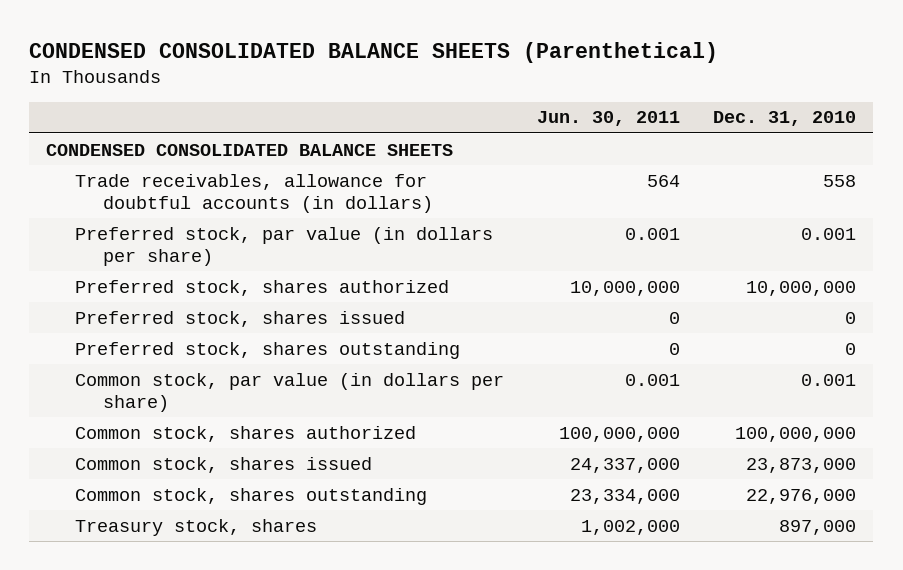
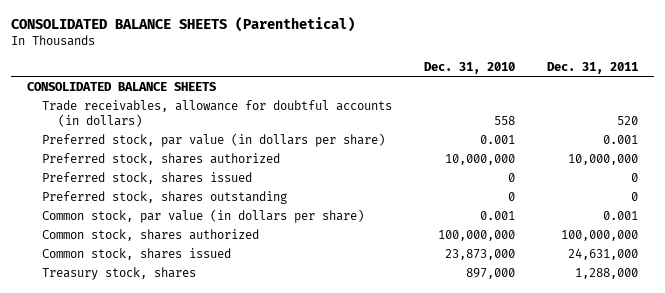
- CONDENSED CONSOLIDATED BALANCE SHEETS (Parenthetical)
+ CONSOLIDATED BALANCE SHEETS (Parenthetical)
- | Jun. 30, 2011 | Dec. 31, 2010
+ | Dec. 31, 2010 | Dec. 31, 2011
- CONDENSED CONSOLIDATED BALANCE SHEETS
+ CONSOLIDATED BALANCE SHEETS
- Common stock, shares outstanding | 23,334,000 | 22,976,000

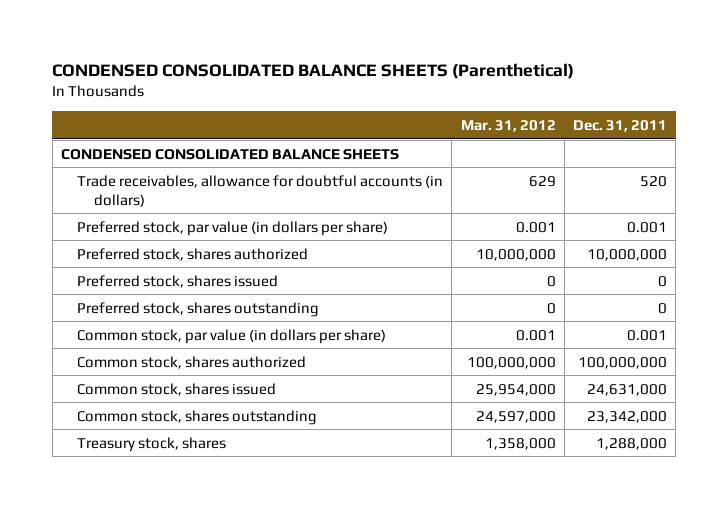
- CONSOLIDATED BALANCE SHEETS (Parenthetical)
+ CONDENSED CONSOLIDATED BALANCE SHEETS (Parenthetical)
- | Dec. 31, 2010 | Dec. 31, 2011
+ | Mar. 31, 2012 | Dec. 31, 2011
- CONSOLIDATED BALANCE SHEETS
+ CONDENSED CONSOLIDATED BALANCE SHEETS
+ Common stock, shares outstanding | 24,597,000 | 23,342,000

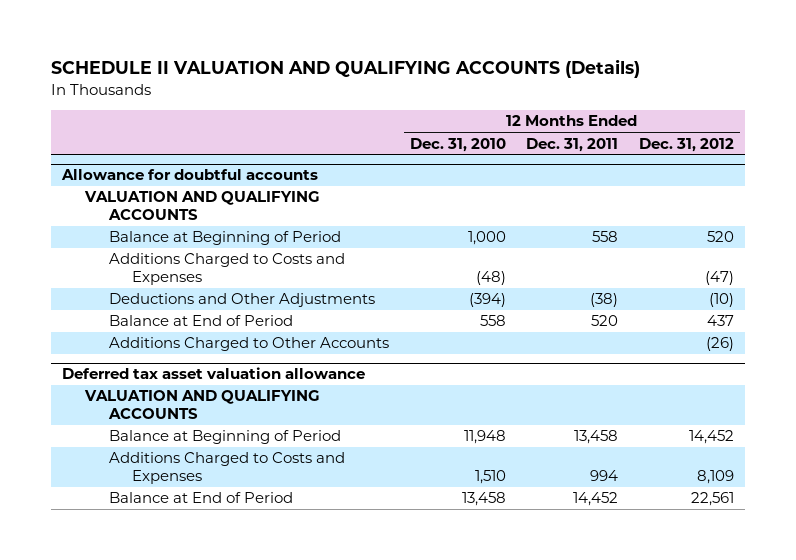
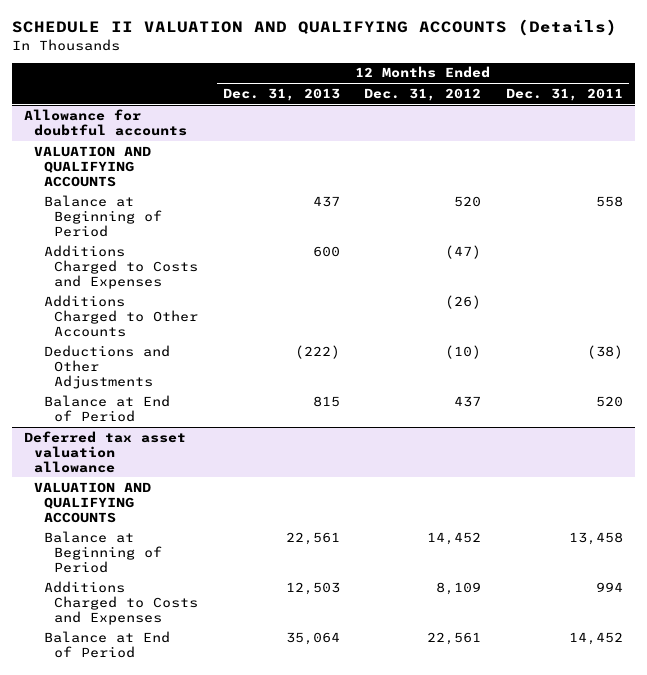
- | 12 Months Ended Dec. 31, 2010 | 12 Months Ended Dec. 31, 2011 | 12 Months Ended Dec. 31, 2012
+ | 12 Months Ended Dec. 31, 2013 | 12 Months Ended Dec. 31, 2012 | 12 Months Ended Dec. 31, 2011
@ Allowance for doubtful accounts
moved up: Additions Charged to Other Accounts | | (26) |

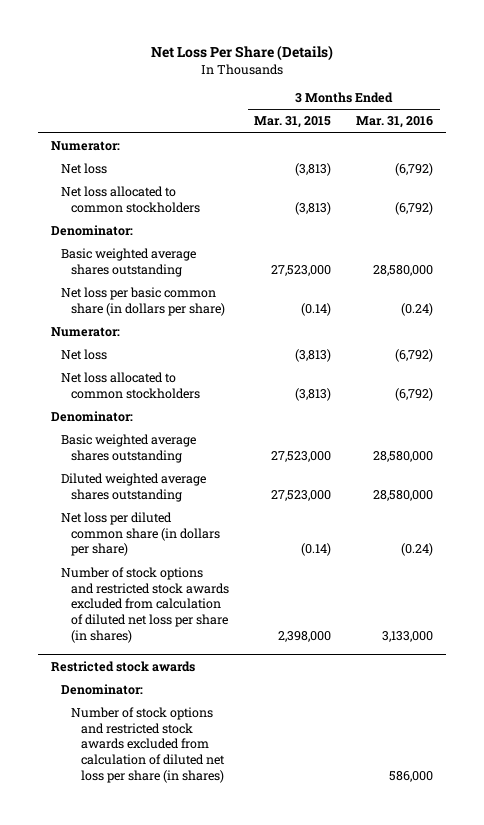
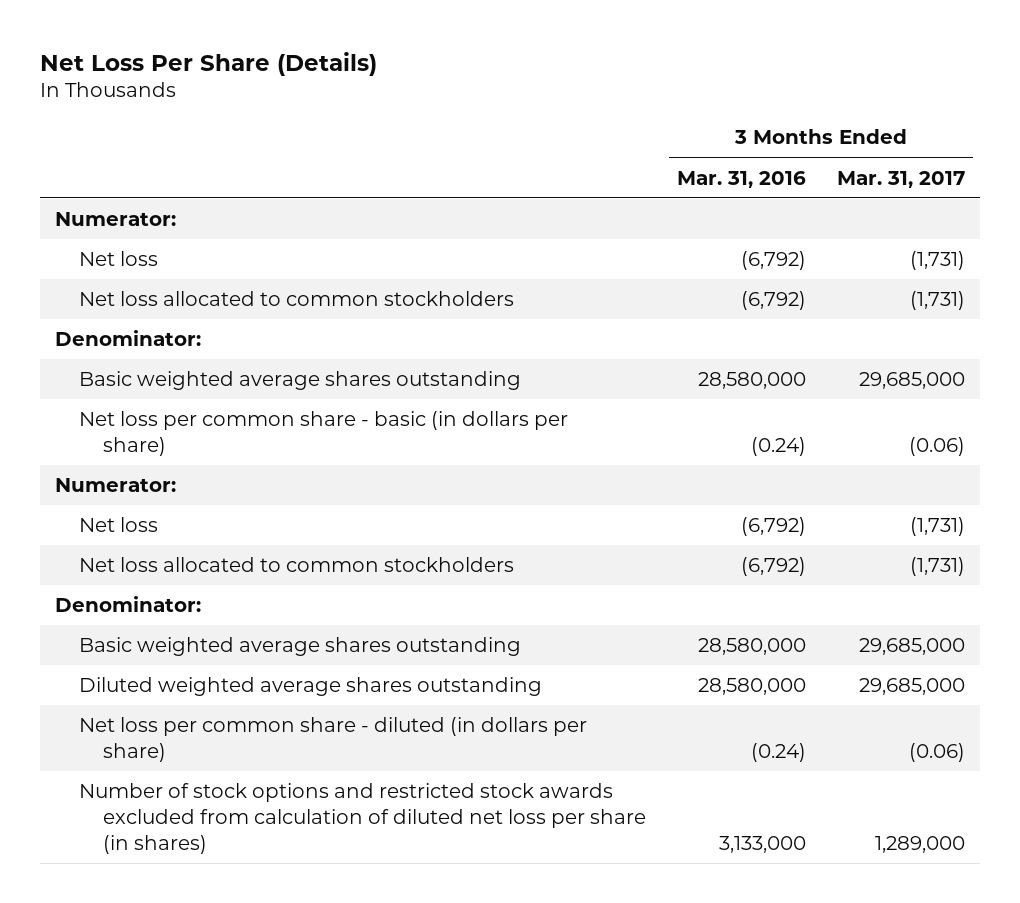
- | 3 Months Ended Mar. 31, 2015 | 3 Months Ended Mar. 31, 2016
+ | 3 Months Ended Mar. 31, 2016 | 3 Months Ended Mar. 31, 2017
- Net loss per basic common share (in dollars per share) | (0.14) | (0.24)
+ Net loss per common share - basic (in dollars per share) | (0.24) | (0.06)
- Net loss per diluted common share (in dollars per share) | (0.14) | (0.24)
+ Net loss per common share - diluted (in dollars per share) | (0.24) | (0.06)
- Restricted stock awards
- Denominator:
- Number of stock options and restricted stock awards excluded from calculation of diluted net loss per share (in shares) | | 586,000

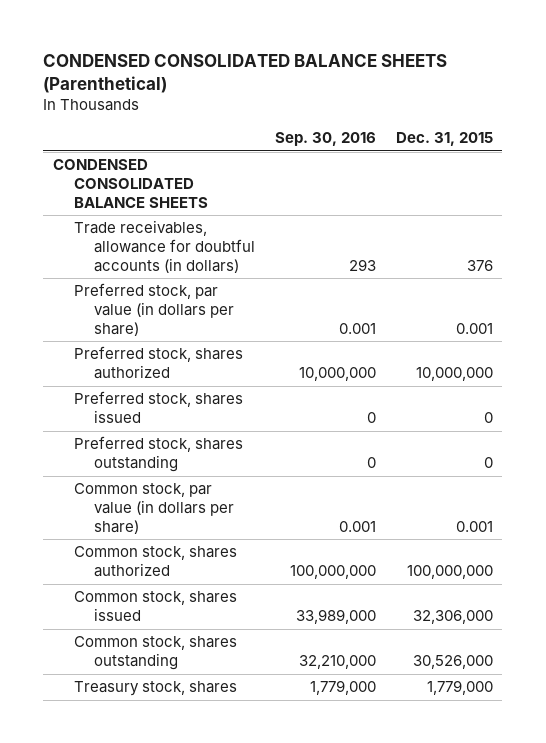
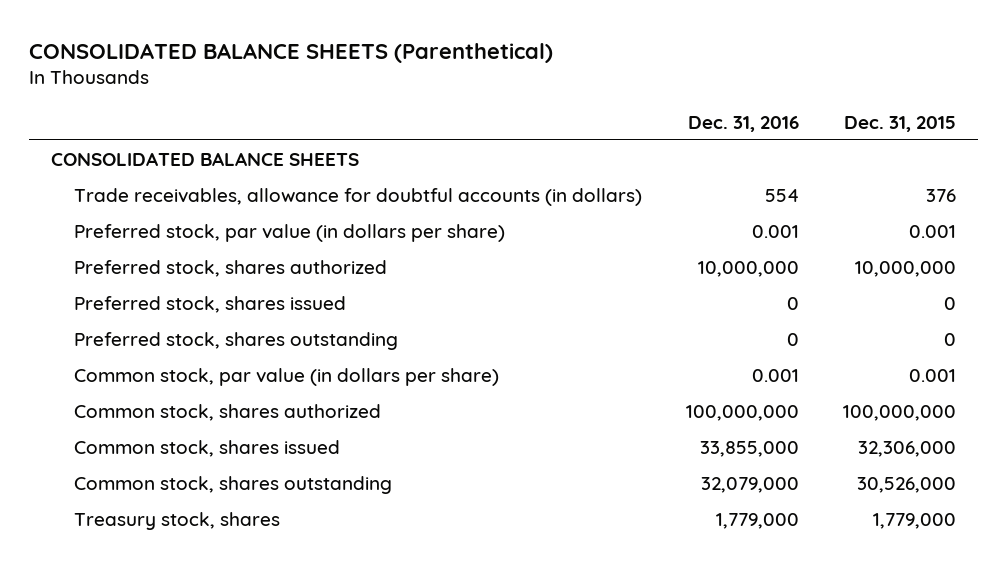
- CONDENSED CONSOLIDATED BALANCE SHEETS (Parenthetical)
+ CONSOLIDATED BALANCE SHEETS (Parenthetical)
- | Sep. 30, 2016 | Dec. 31, 2015
+ | Dec. 31, 2016 | Dec. 31, 2015
- CONDENSED CONSOLIDATED BALANCE SHEETS
+ CONSOLIDATED BALANCE SHEETS

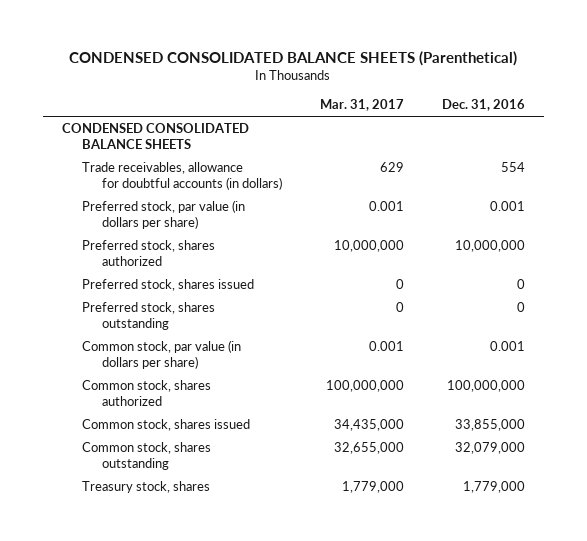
- CONSOLIDATED BALANCE SHEETS (Parenthetical)
+ CONDENSED CONSOLIDATED BALANCE SHEETS (Parenthetical)
- | Dec. 31, 2016 | Dec. 31, 2015
+ | Mar. 31, 2017 | Dec. 31, 2016
- CONSOLIDATED BALANCE SHEETS
+ CONDENSED CONSOLIDATED BALANCE SHEETS

